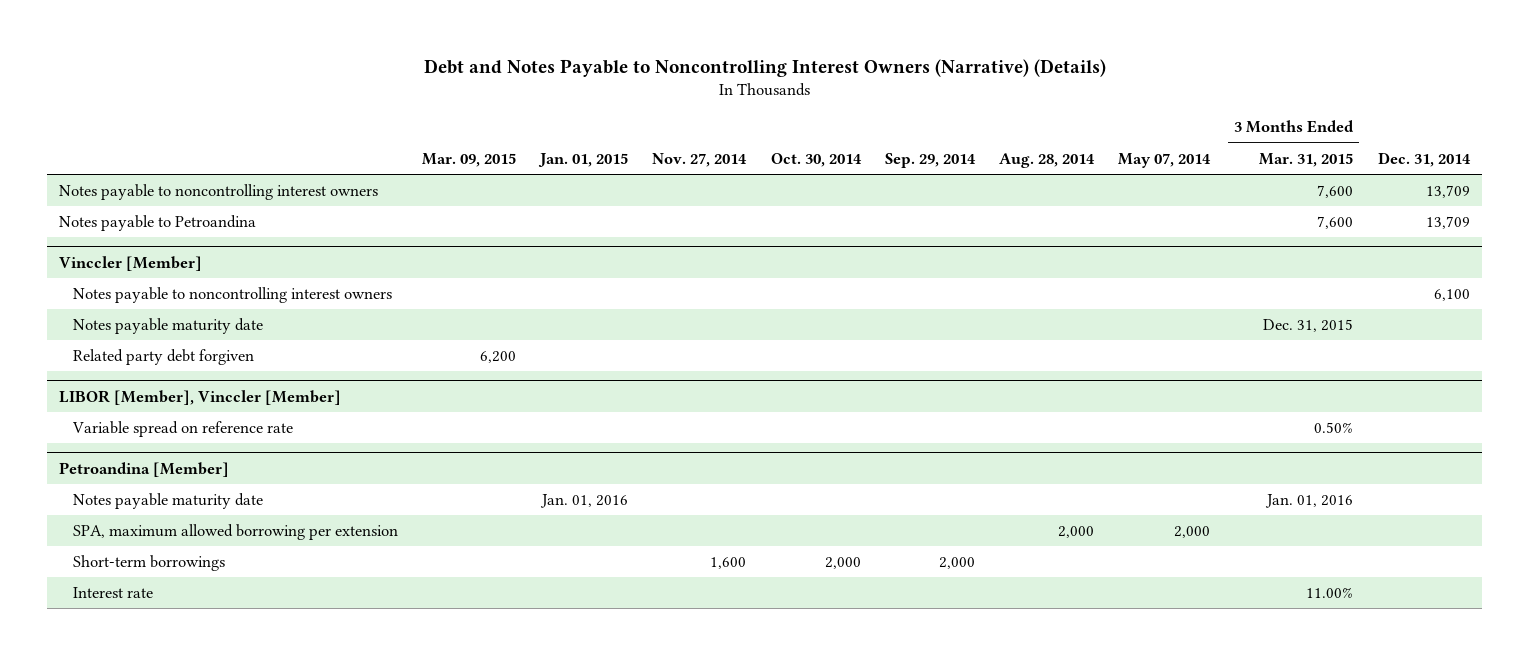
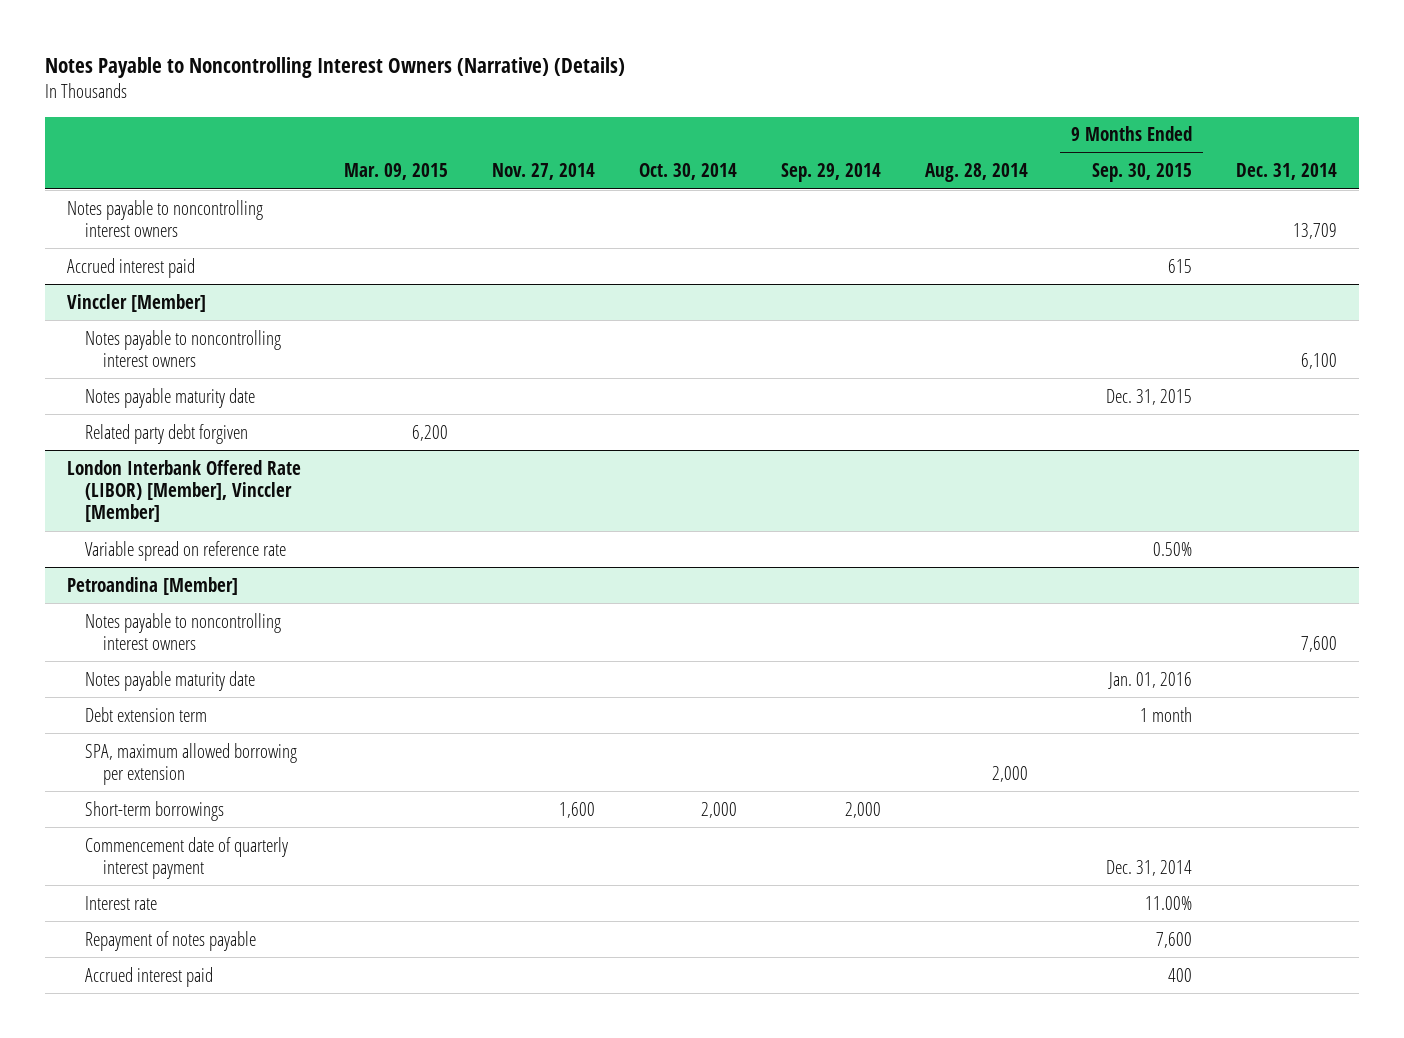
- Debt and Notes Payable to Noncontrolling Interest Owners (Narrative) (Details)
+ Notes Payable to Noncontrolling Interest Owners (Narrative) (Details)
- | Mar. 09, 2015 | Jan. 01, 2015 | Nov. 27, 2014 | Oct. 30, 2014 | Sep. 29, 2014 | Aug. 28, 2014 | May 07, 2014 | 3 Months Ended Mar. 31, 2015 | Dec. 31, 2014
+ | Mar. 09, 2015 | Nov. 27, 2014 | Oct. 30, 2014 | Sep. 29, 2014 | Aug. 28, 2014 | 9 Months Ended Sep. 30, 2015 | Dec. 31, 2014
- Notes payable to Petroandina | | | | | | | | 7,600 | 13,709
+ Accrued interest paid | | | | | | 615 |
- LIBOR [Member], Vinccler [Member]
+ London Interbank Offered Rate (LIBOR) [Member], Vinccler [Member]
@ Petroandina [Member]
+ Notes payable to noncontrolling interest owners | | | | | | | 7,600
+ Debt extension term | | | | | | 1 month |
+ Commencement date of quarterly interest payment | | | | | | Dec. 31, 2014 |
+ Repayment of notes payable | | | | | | 7,600 |
+ Accrued interest paid | | | | | | 400 |

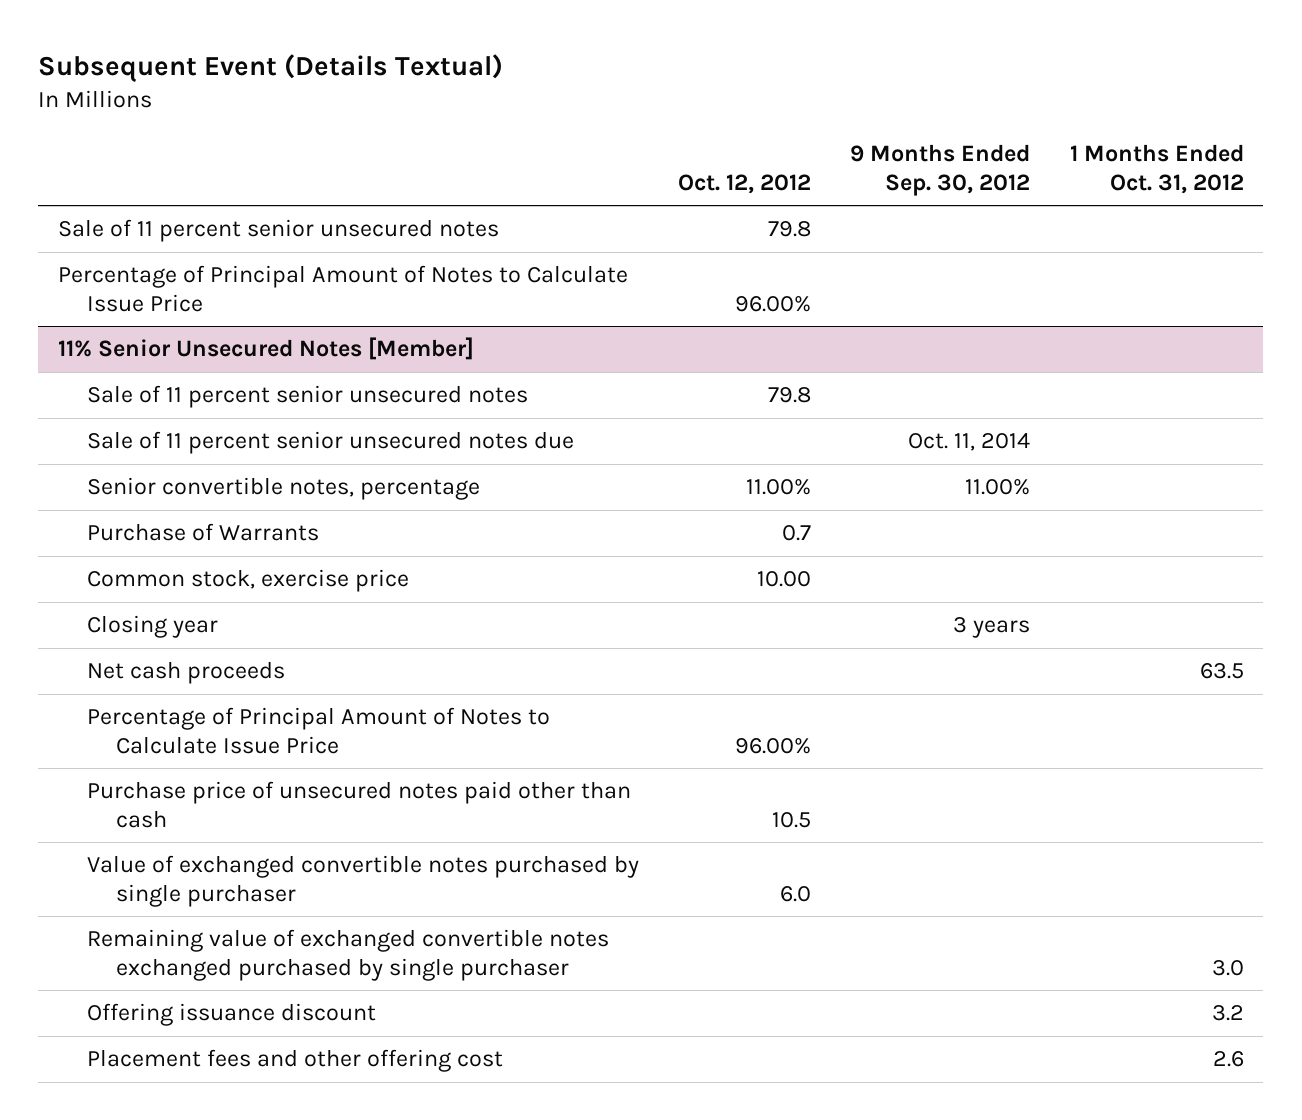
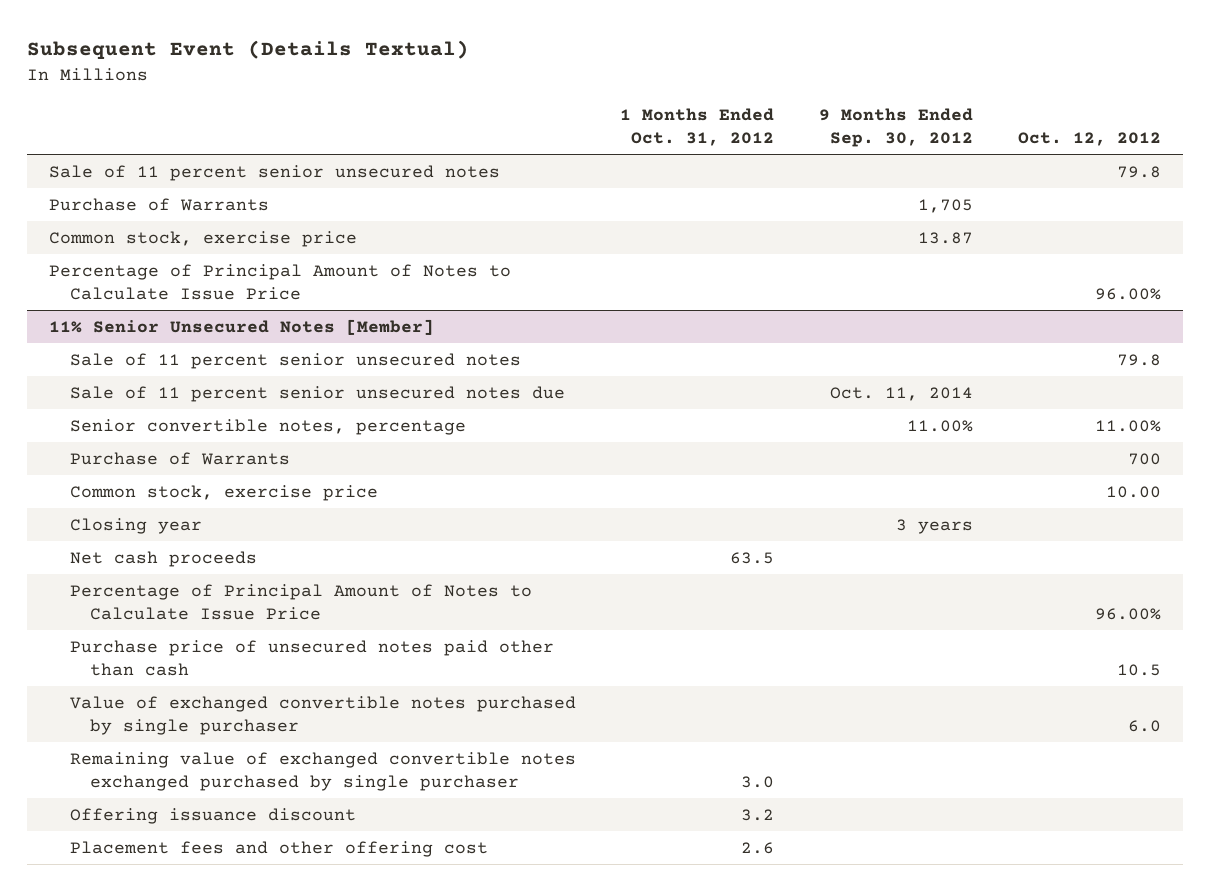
- | Oct. 12, 2012 | 9 Months Ended Sep. 30, 2012 | 1 Months Ended Oct. 31, 2012
+ | 1 Months Ended Oct. 31, 2012 | 9 Months Ended Sep. 30, 2012 | Oct. 12, 2012
+ Purchase of Warrants | | 1,705 |
+ Common stock, exercise price | | 13.87 |
@ 11% Senior Unsecured Notes [Member]
- Purchase of Warrants | 0.7 | |
+ Purchase of Warrants | | | 700

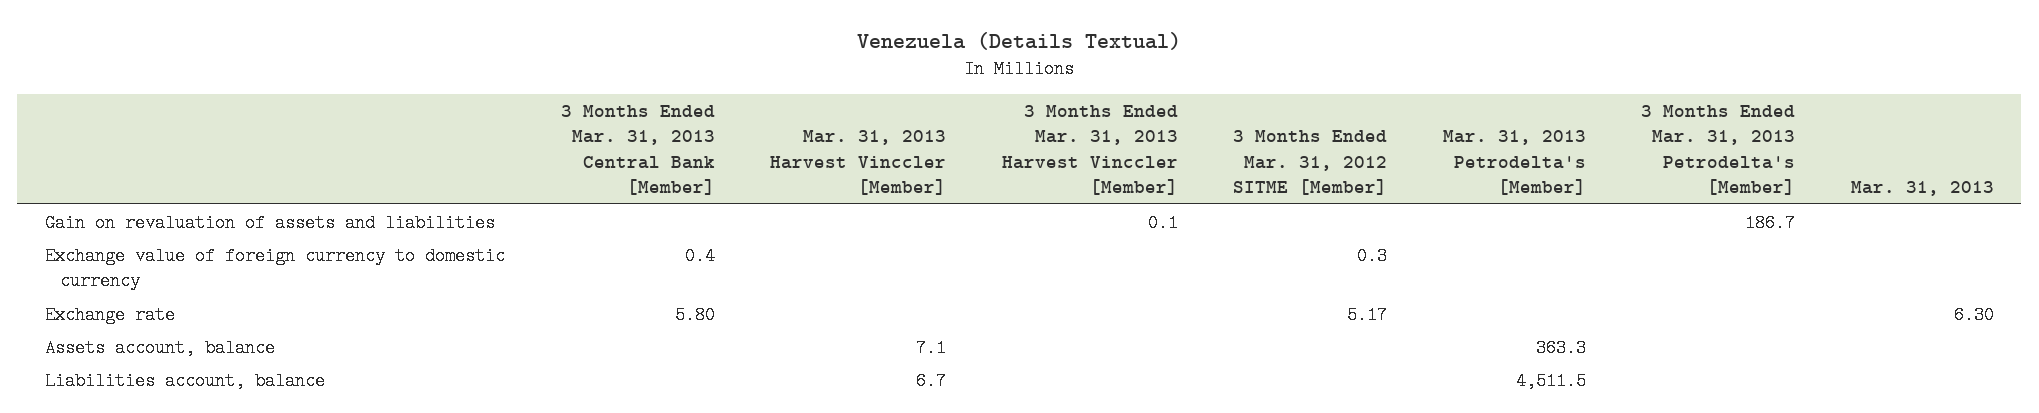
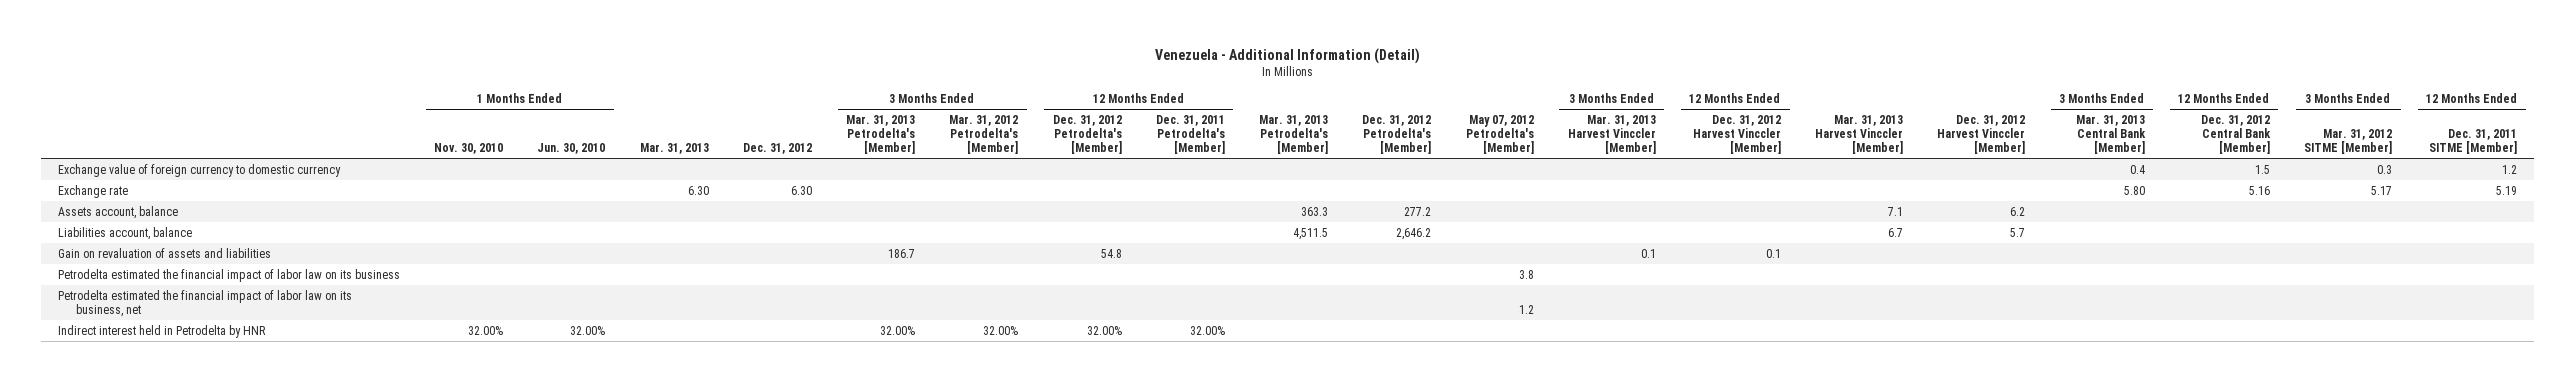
- Venezuela (Details Textual)
+ Venezuela - Additional Information (Detail)
- | 3 Months Ended Mar. 31, 2013 Central Bank [Member] | Mar. 31, 2013 Harvest Vinccler [Member] | 3 Months Ended Mar. 31, 2013 Harvest Vinccler [Member] | 3 Months Ended Mar. 31, 2012 SITME [Member] | Mar. 31, 2013 Petrodelta's [Member] | 3 Months Ended Mar. 31, 2013 Petrodelta's [Member] | Mar. 31, 2013
+ | 1 Months Ended Nov. 30, 2010 | 1 Months Ended Jun. 30, 2010 | Mar. 31, 2013 | Dec. 31, 2012 | 3 Months Ended Mar. 31, 2013 Petrodelta's [Member] | 3 Months Ended Mar. 31, 2012 Petrodelta's [Member] | 12 Months Ended Dec. 31, 2012 Petrodelta's [Member] | 12 Months Ended Dec. 31, 2011 Petrodelta's [Member] | Mar. 31, 2013 Petrodelta's [Member] | Dec. 31, 2012 Petrodelta's [Member] | May 07, 2012 Petrodelta's [Member] | 3 Months Ended Mar. 31, 2013 Harvest Vinccler [Member] | 12 Months Ended Dec. 31, 2012 Harvest Vinccler [Member] | Mar. 31, 2013 Harvest Vinccler [Member] | Dec. 31, 2012 Harvest Vinccler [Member] | 3 Months Ended Mar. 31, 2013 Central Bank [Member] | 12 Months Ended Dec. 31, 2012 Central Bank [Member] | 3 Months Ended Mar. 31, 2012 SITME [Member] | 12 Months Ended Dec. 31, 2011 SITME [Member]
moved down: Gain on revaluation of assets and liabilities | | | | | 186.7 | | 54.8 | | | | | 0.1 | 0.1 | | | | | |
+ Petrodelta estimated the financial impact of labor law on its business | | | | | | | | | | | 3.8 | | | | | | | |
+ Petrodelta estimated the financial impact of labor law on its business, net | | | | | | | | | | | 1.2 | | | | | | | |
+ Indirect interest held in Petrodelta by HNR | 32.00% | 32.00% | | | 32.00% | 32.00% | 32.00% | 32.00% | | | | | | | | | | |

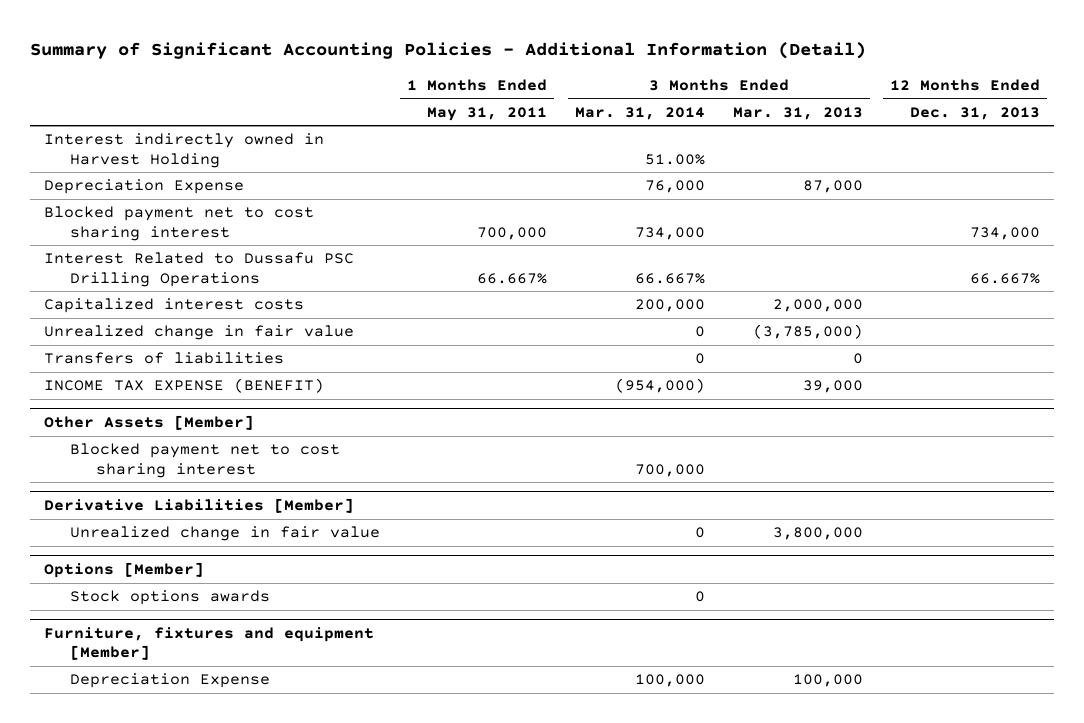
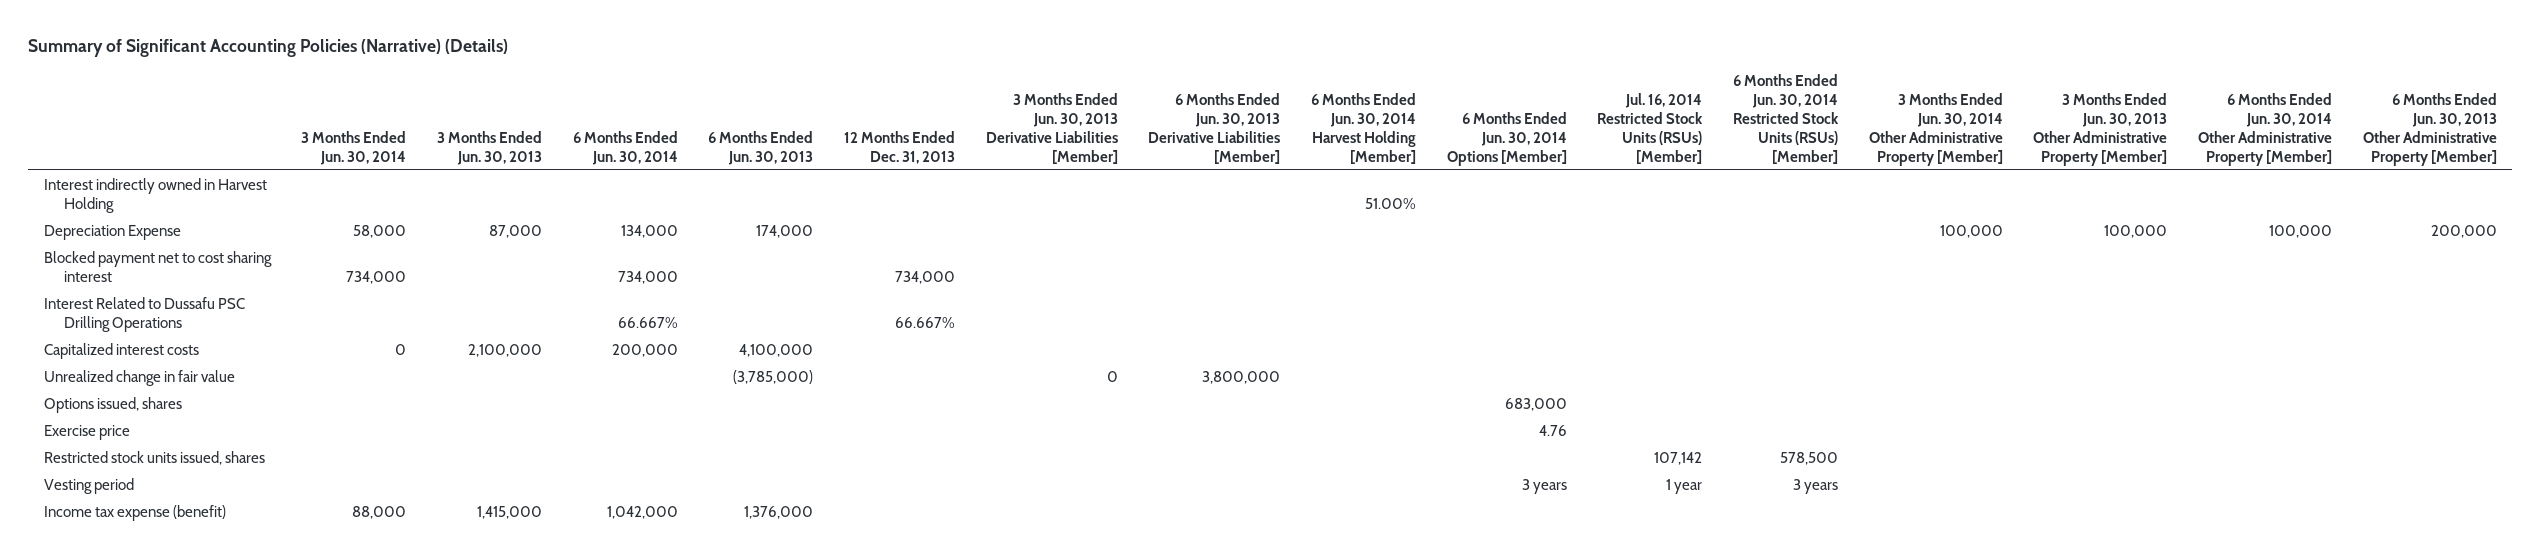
- Summary of Significant Accounting Policies - Additional Information (Detail)
+ Summary of Significant Accounting Policies (Narrative) (Details)
- | 1 Months Ended May 31, 2011 | 3 Months Ended Mar. 31, 2014 | 3 Months Ended Mar. 31, 2013 | 12 Months Ended Dec. 31, 2013
+ | 3 Months Ended Jun. 30, 2014 | 3 Months Ended Jun. 30, 2013 | 6 Months Ended Jun. 30, 2014 | 6 Months Ended Jun. 30, 2013 | 12 Months Ended Dec. 31, 2013 | 3 Months Ended Jun. 30, 2013 Derivative Liabilities [Member] | 6 Months Ended Jun. 30, 2013 Derivative Liabilities [Member] | 6 Months Ended Jun. 30, 2014 Harvest Holding [Member] | 6 Months Ended Jun. 30, 2014 Options [Member] | Jul. 16, 2014 Restricted Stock Units (RSUs) [Member] | 6 Months Ended Jun. 30, 2014 Restricted Stock Units (RSUs) [Member] | 3 Months Ended Jun. 30, 2014 Other Administrative Property [Member] | 3 Months Ended Jun. 30, 2013 Other Administrative Property [Member] | 6 Months Ended Jun. 30, 2014 Other Administrative Property [Member] | 6 Months Ended Jun. 30, 2013 Other Administrative Property [Member]
- Transfers of liabilities | | 0 | 0 |
- INCOME TAX EXPENSE (BENEFIT) | | (954,000) | 39,000 |
- Other Assets [Member]
- Blocked payment net to cost sharing interest | | 700,000 | |
- Derivative Liabilities [Member]
- Unrealized change in fair value | | 0 | 3,800,000 |
- Options [Member]
- Stock options awards | | 0 | |
- Furniture, fixtures and equipment [Member]
- Depreciation Expense | | 100,000 | 100,000 |
+ Options issued, shares | | | | | | | | | 683,000 | | | | | |
+ Exercise price | | | | | | | | | 4.76 | | | | | |
+ Restricted stock units issued, shares | | | | | | | | | | 107,142 | 578,500 | | | |
+ Vesting period | | | | | | | | | 3 years | 1 year | 3 years | | | |
+ Income tax expense (benefit) | 88,000 | 1,415,000 | 1,042,000 | 1,376,000 | | | | | | | | | | |

